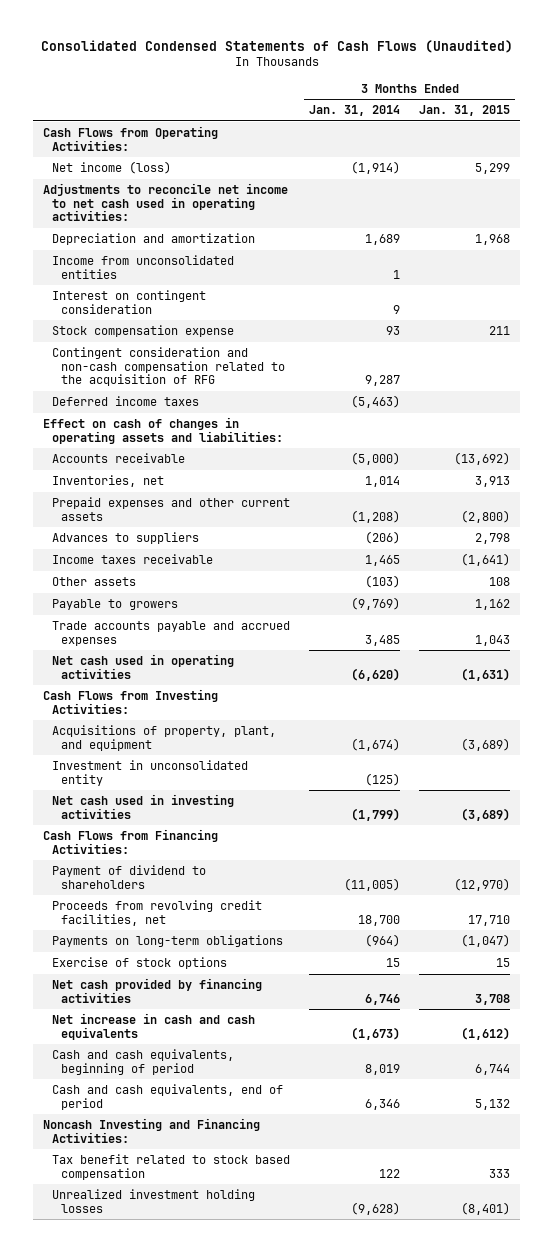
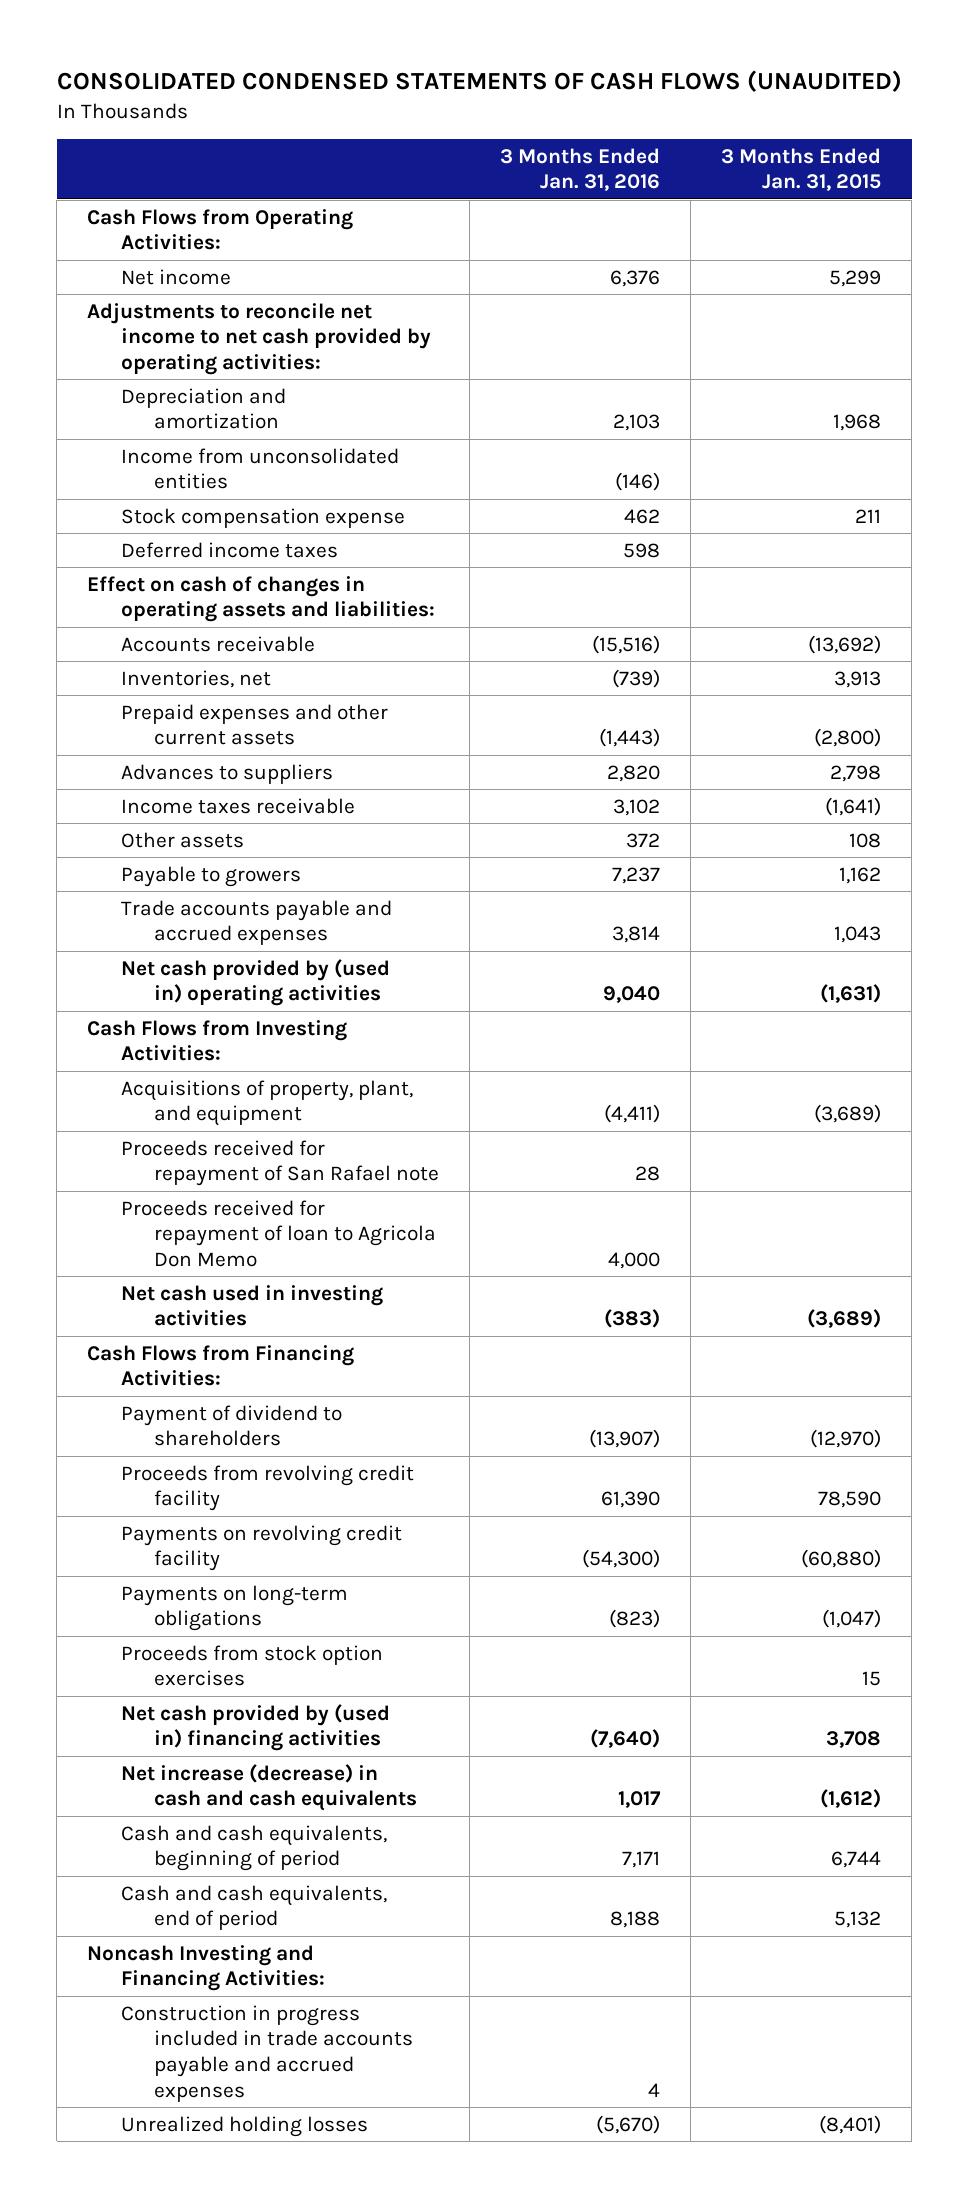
- Consolidated Condensed Statements of Cash Flows (Unaudited)
+ CONSOLIDATED CONDENSED STATEMENTS OF CASH FLOWS (UNAUDITED)
- | 3 Months Ended Jan. 31, 2014 | 3 Months Ended Jan. 31, 2015
+ | 3 Months Ended Jan. 31, 2016 | 3 Months Ended Jan. 31, 2015
- Net income (loss) | (1,914) | 5,299
- Adjustments to reconcile net income to net cash used in operating activities:
+ Net income | 6,376 | 5,299
+ Adjustments to reconcile net income to net cash provided by operating activities:
- Interest on contingent consideration | 9 |
- Contingent consideration and non-cash compensation related to the acquisition of RFG | 9,287 |
- Net cash used in operating activities | (6,620) | (1,631)
+ Net cash provided by (used in) operating activities | 9,040 | (1,631)
- Investment in unconsolidated entity | (125) |
+ Proceeds received for repayment of San Rafael note | 28 |
+ Proceeds received for repayment of loan to Agricola Don Memo | 4,000 |
- Proceeds from revolving credit facilities, net | 18,700 | 17,710
+ Proceeds from revolving credit facility | 61,390 | 78,590
+ Payments on revolving credit facility | (54,300) | (60,880)
- Exercise of stock options | 15 | 15
- Net cash provided by financing activities | 6,746 | 3,708
- Net increase in cash and cash equivalents | (1,673) | (1,612)
+ Proceeds from stock option exercises | | 15
+ Net cash provided by (used in) financing activities | (7,640) | 3,708
+ Net increase (decrease) in cash and cash equivalents | 1,017 | (1,612)
- Tax benefit related to stock based compensation | 122 | 333
- Unrealized investment holding losses | (9,628) | (8,401)
+ Construction in progress included in trade accounts payable and accrued expenses | 4 |
+ Unrealized holding losses | (5,670) | (8,401)

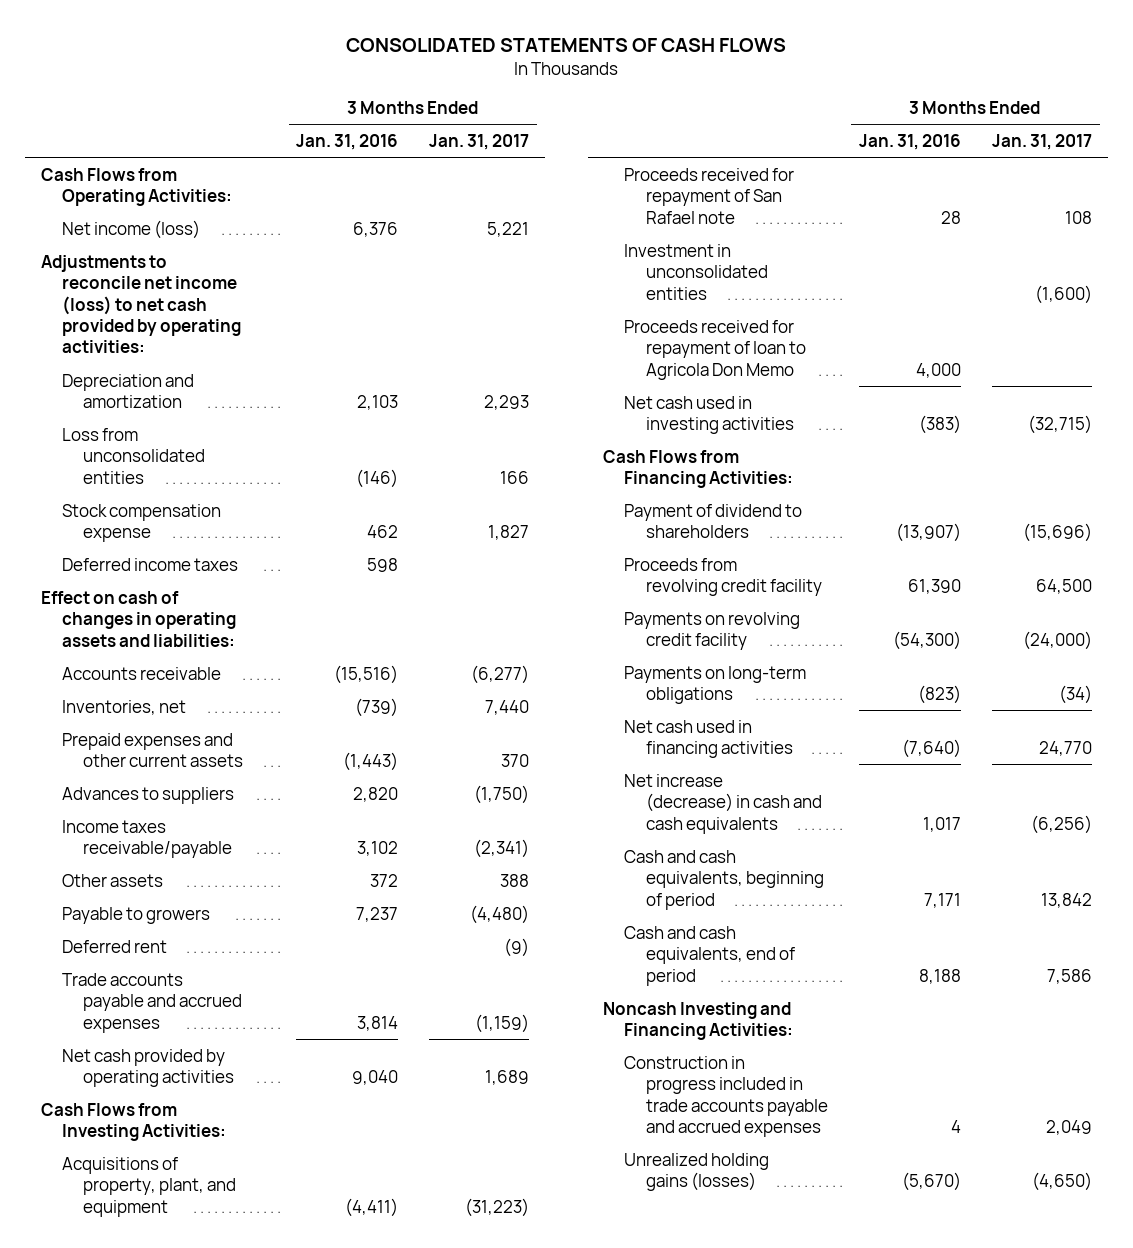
- CONSOLIDATED CONDENSED STATEMENTS OF CASH FLOWS (UNAUDITED)
+ CONSOLIDATED STATEMENTS OF CASH FLOWS
- | 3 Months Ended Jan. 31, 2016 | 3 Months Ended Jan. 31, 2015
+ | 3 Months Ended Jan. 31, 2016 | 3 Months Ended Jan. 31, 2017
- Net income | 6,376 | 5,299
- Adjustments to reconcile net income to net cash provided by operating activities:
+ Net income (loss) | 6,376 | 5,221
+ Adjustments to reconcile net income (loss) to net cash provided by operating activities:
- Income from unconsolidated entities | (146) |
+ Loss from unconsolidated entities | (146) | 166
- Income taxes receivable | 3,102 | (1,641)
+ Income taxes receivable/payable | 3,102 | (2,341)
+ Deferred rent | | (9)
- Net cash provided by (used in) operating activities | 9,040 | (1,631)
+ Net cash provided by operating activities | 9,040 | 1,689
+ Investment in unconsolidated entities | | (1,600)
- Proceeds from stock option exercises | | 15
- Net cash provided by (used in) financing activities | (7,640) | 3,708
+ Net cash used in financing activities | (7,640) | 24,770
- Unrealized holding losses | (5,670) | (8,401)
+ Unrealized holding gains (losses) | (5,670) | (4,650)

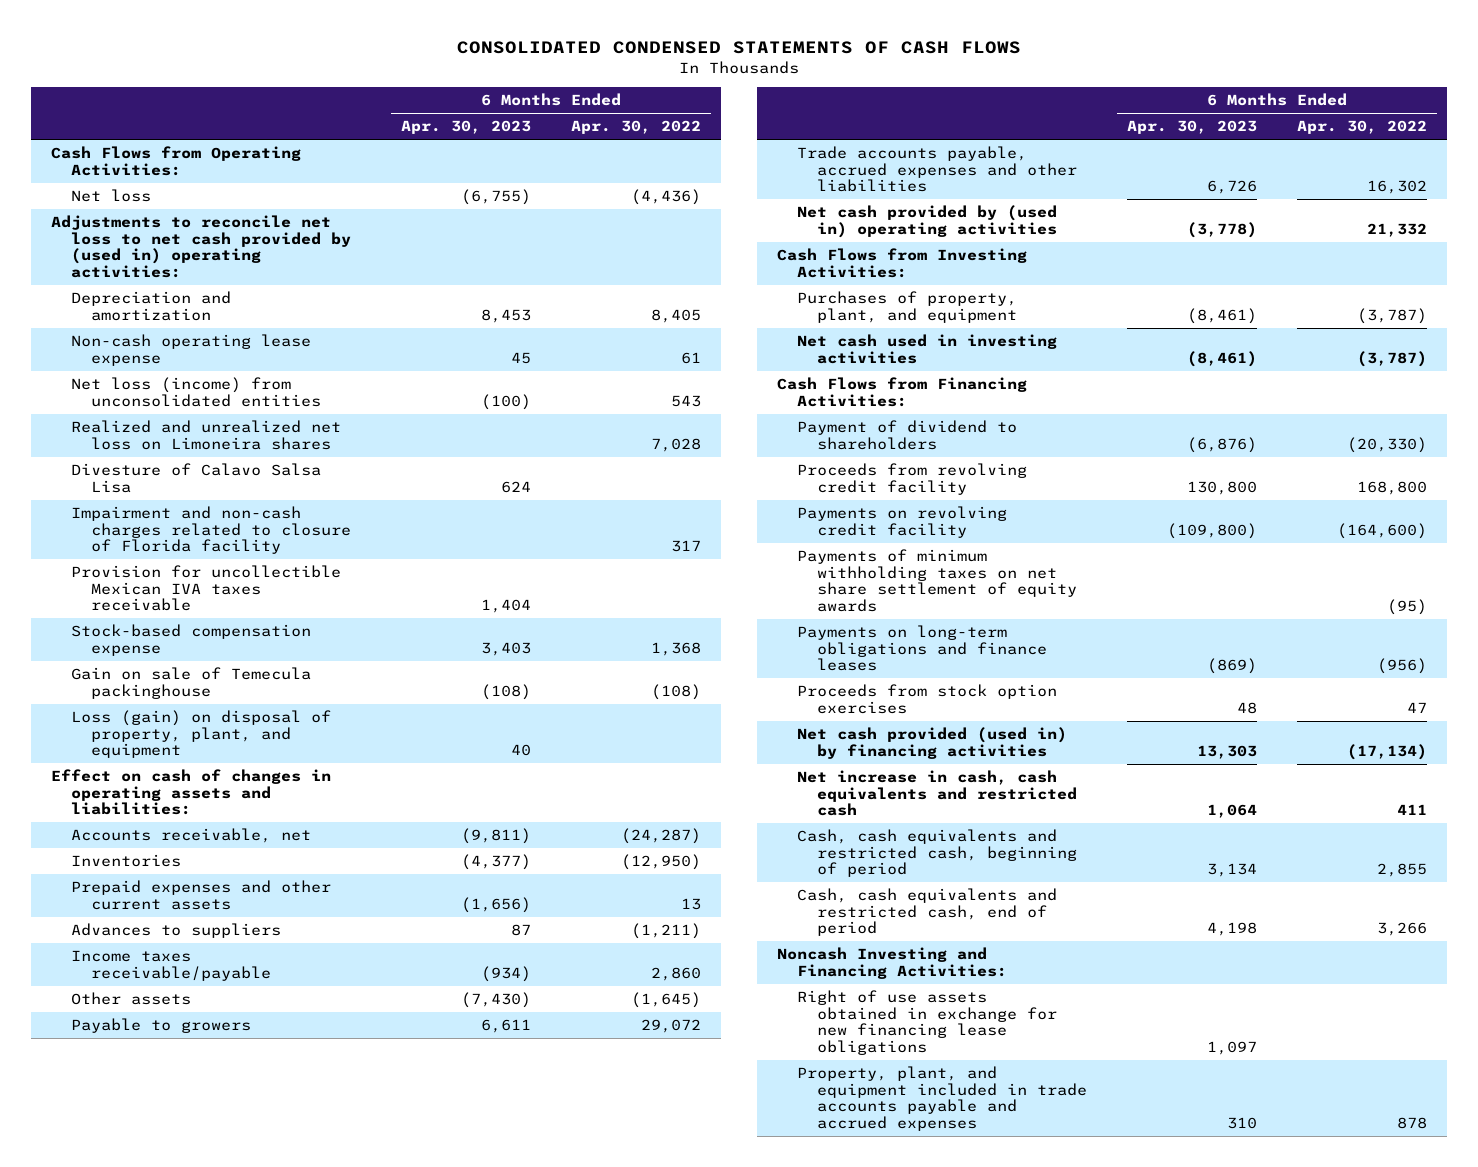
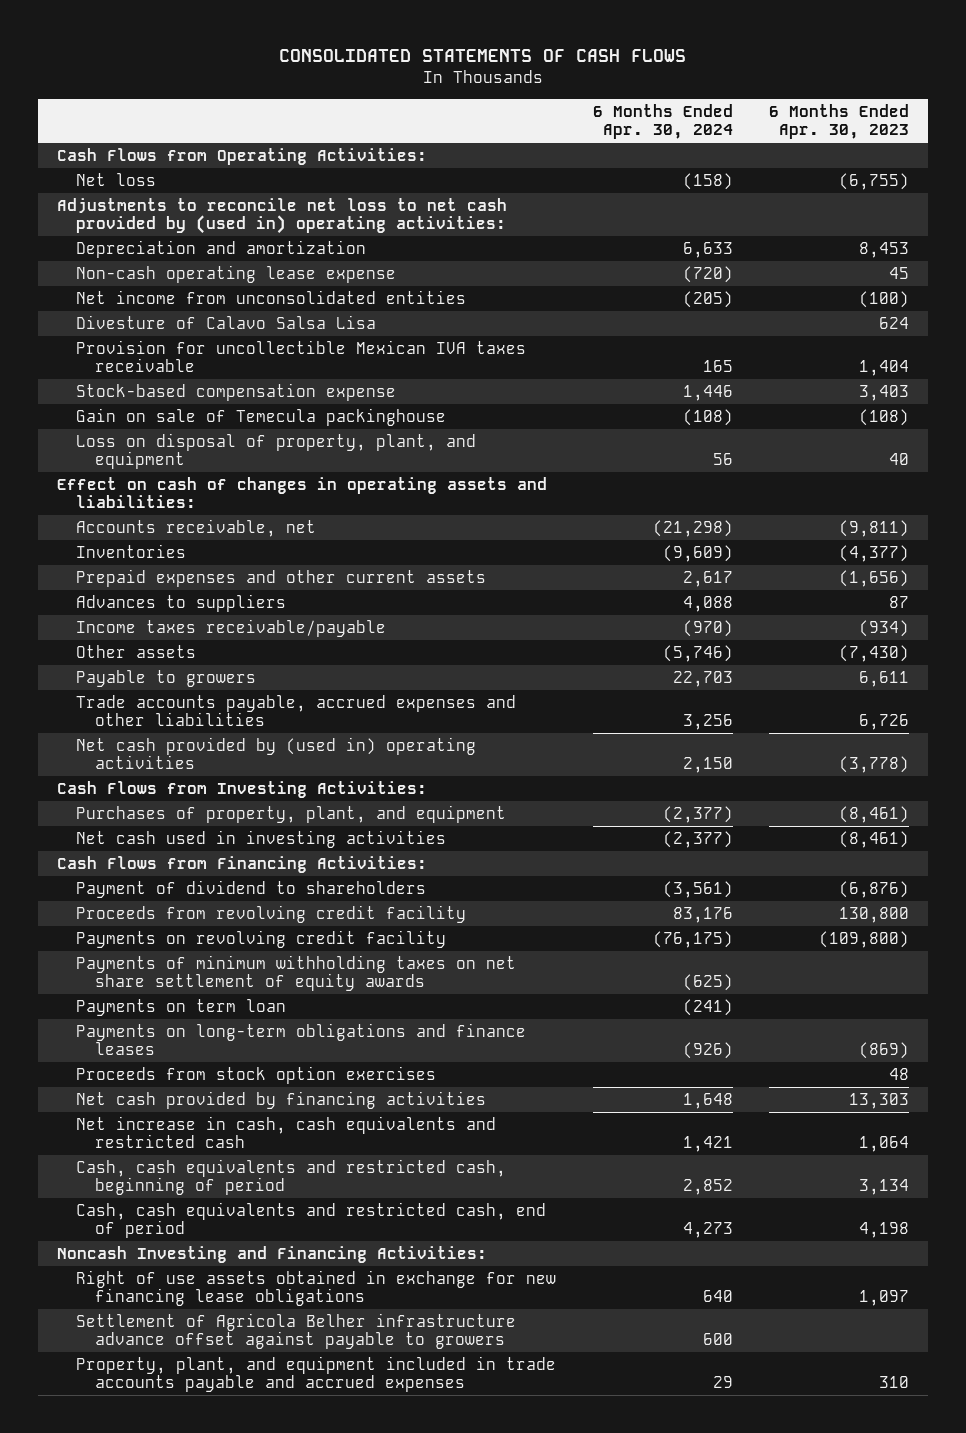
- CONSOLIDATED CONDENSED STATEMENTS OF CASH FLOWS
+ CONSOLIDATED STATEMENTS OF CASH FLOWS
- | 6 Months Ended Apr. 30, 2023 | 6 Months Ended Apr. 30, 2022
+ | 6 Months Ended Apr. 30, 2024 | 6 Months Ended Apr. 30, 2023
- Net loss (income) from unconsolidated entities | (100) | 543
- Realized and unrealized net loss on Limoneira shares | | 7,028
+ Net income from unconsolidated entities | (205) | (100)
- Impairment and non-cash charges related to closure of Florida facility | | 317
- Loss (gain) on disposal of property, plant, and equipment | 40 |
+ Loss on disposal of property, plant, and equipment | 56 | 40
+ Payments on term loan | (241) |
- Net cash provided (used in) by financing activities | 13,303 | (17,134)
+ Net cash provided by financing activities | 1,648 | 13,303
+ Settlement of Agricola Belher infrastructure advance offset against payable to growers | 600 |

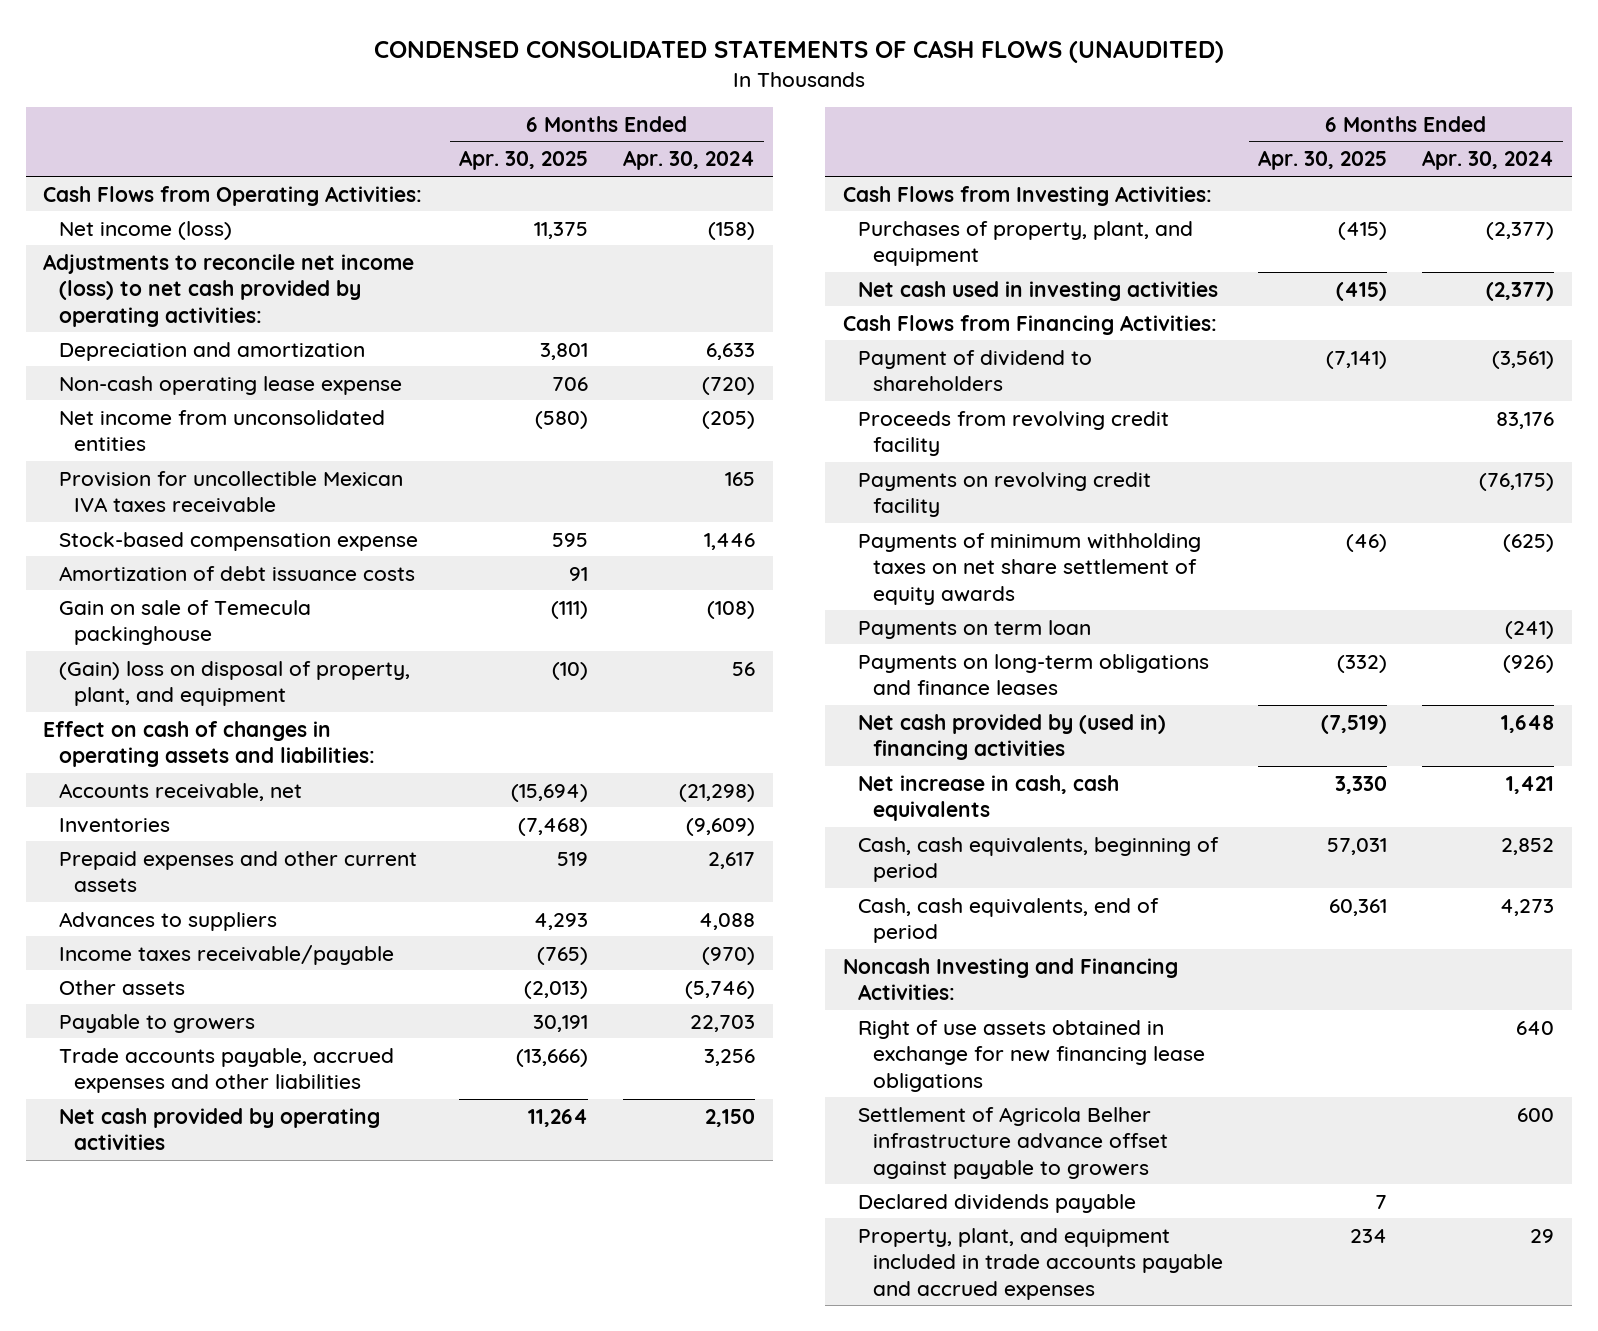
- CONSOLIDATED STATEMENTS OF CASH FLOWS
+ CONDENSED CONSOLIDATED STATEMENTS OF CASH FLOWS (UNAUDITED)
- | 6 Months Ended Apr. 30, 2024 | 6 Months Ended Apr. 30, 2023
+ | 6 Months Ended Apr. 30, 2025 | 6 Months Ended Apr. 30, 2024
- Net loss | (158) | (6,755)
- Adjustments to reconcile net loss to net cash provided by (used in) operating activities:
+ Net income (loss) | 11,375 | (158)
+ Adjustments to reconcile net income (loss) to net cash provided by operating activities:
- Divesture of Calavo Salsa Lisa | | 624
+ Amortization of debt issuance costs | 91 |
- Loss on disposal of property, plant, and equipment | 56 | 40
+ (Gain) loss on disposal of property, plant, and equipment | (10) | 56
- Net cash provided by (used in) operating activities | 2,150 | (3,778)
+ Net cash provided by operating activities | 11,264 | 2,150
- Proceeds from stock option exercises | | 48
- Net cash provided by financing activities | 1,648 | 13,303
- Net increase in cash, cash equivalents and restricted cash | 1,421 | 1,064
- Cash, cash equivalents and restricted cash, beginning of period | 2,852 | 3,134
- Cash, cash equivalents and restricted cash, end of period | 4,273 | 4,198
+ Net cash provided by (used in) financing activities | (7,519) | 1,648
+ Net increase in cash, cash equivalents | 3,330 | 1,421
+ Cash, cash equivalents, beginning of period | 57,031 | 2,852
+ Cash, cash equivalents, end of period | 60,361 | 4,273
+ Declared dividends payable | 7 |

